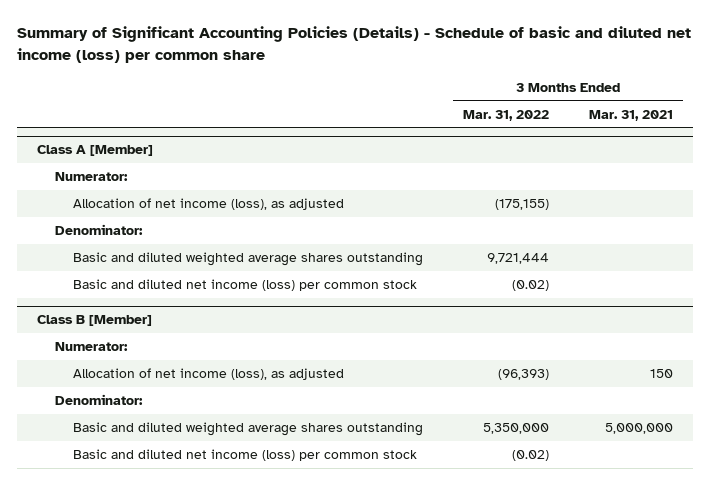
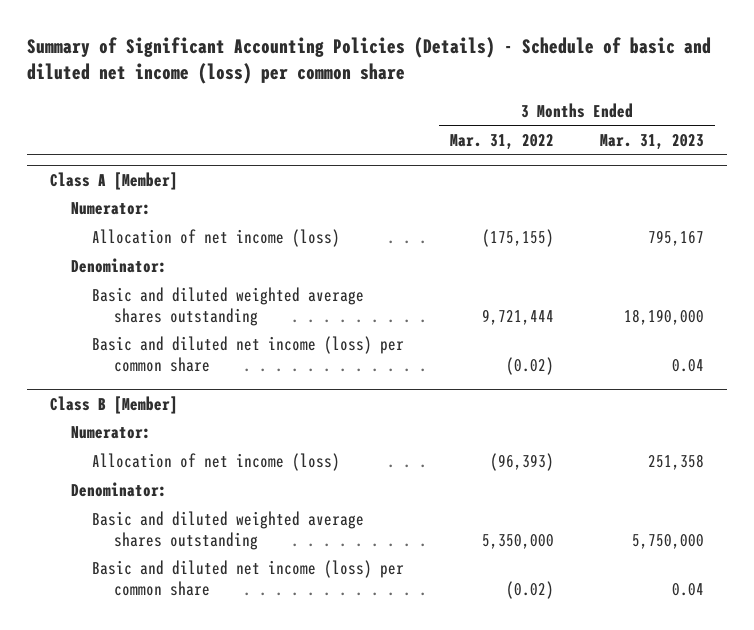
- | 3 Months Ended Mar. 31, 2022 | 3 Months Ended Mar. 31, 2021
+ | 3 Months Ended Mar. 31, 2022 | 3 Months Ended Mar. 31, 2023
@ Class A [Member]
- Allocation of net income (loss), as adjusted | (175,155) |
+ Allocation of net income (loss) | (175,155) | 795,167
- Basic and diluted net income (loss) per common stock | (0.02) |
+ Basic and diluted net income (loss) per common share | (0.02) | 0.04
@ Class B [Member]
- Allocation of net income (loss), as adjusted | (96,393) | 150
+ Allocation of net income (loss) | (96,393) | 251,358
- Basic and diluted net income (loss) per common stock | (0.02) |
+ Basic and diluted net income (loss) per common share | (0.02) | 0.04

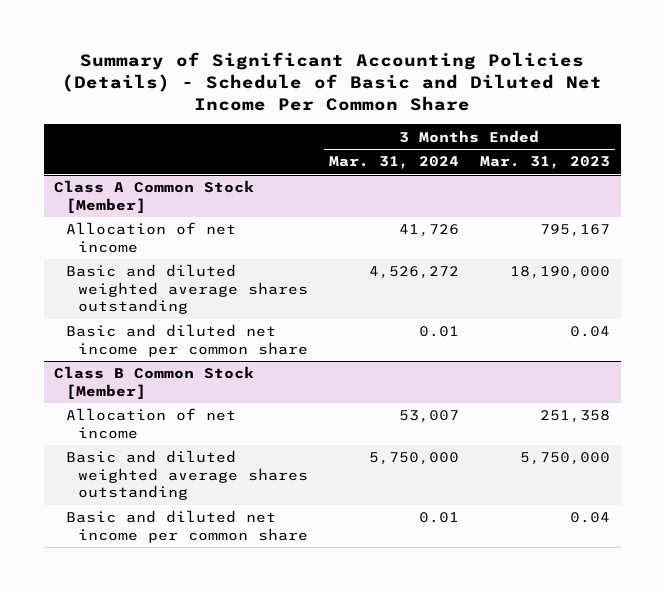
- Summary of Significant Accounting Policies (Details) - Schedule of basic and diluted net income (loss) per common share
+ Summary of Significant Accounting Policies (Details) - Schedule of Basic and Diluted Net Income Per Common Share
- | 3 Months Ended Mar. 31, 2022 | 3 Months Ended Mar. 31, 2023
+ | 3 Months Ended Mar. 31, 2024 | 3 Months Ended Mar. 31, 2023
- Class A [Member]
- Numerator:
- Allocation of net income (loss) | (175,155) | 795,167
- Denominator:
+ Class A Common Stock [Member]
+ Allocation of net income | 41,726 | 795,167
- Basic and diluted net income (loss) per common share | (0.02) | 0.04
- Class B [Member]
- Numerator:
- Allocation of net income (loss) | (96,393) | 251,358
- Denominator:
+ Basic and diluted net income per common share | 0.01 | 0.04
+ Class B Common Stock [Member]
+ Allocation of net income | 53,007 | 251,358
- Basic and diluted net income (loss) per common share | (0.02) | 0.04
+ Basic and diluted net income per common share | 0.01 | 0.04

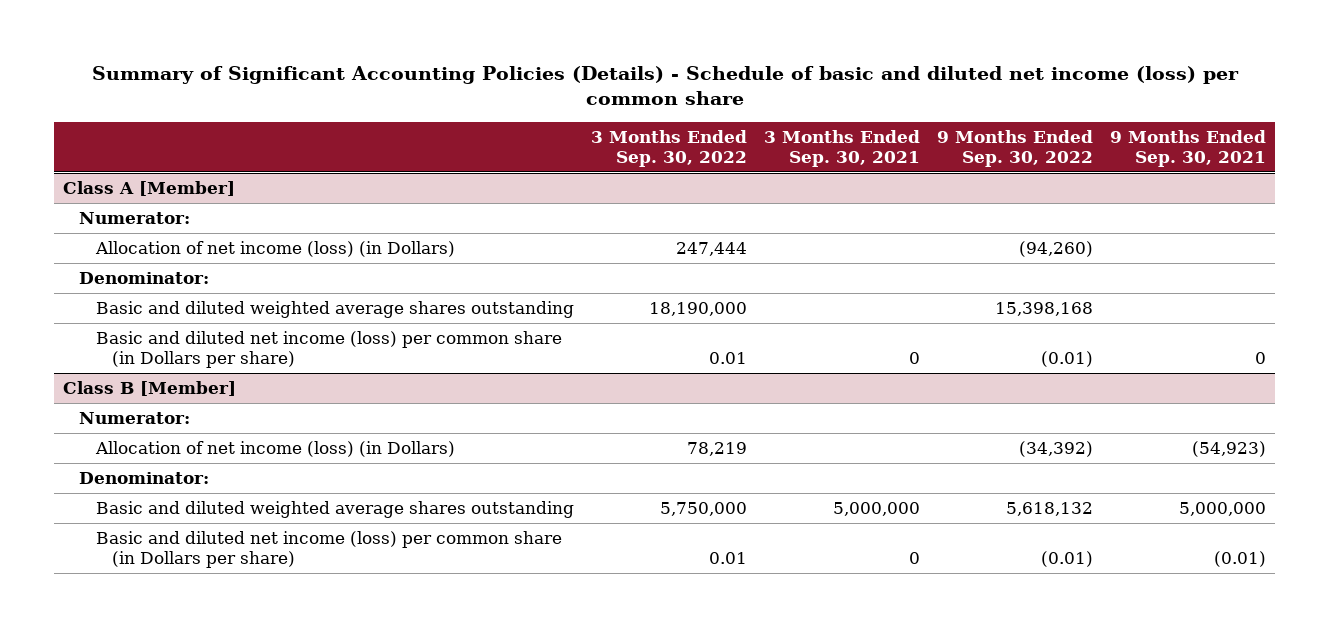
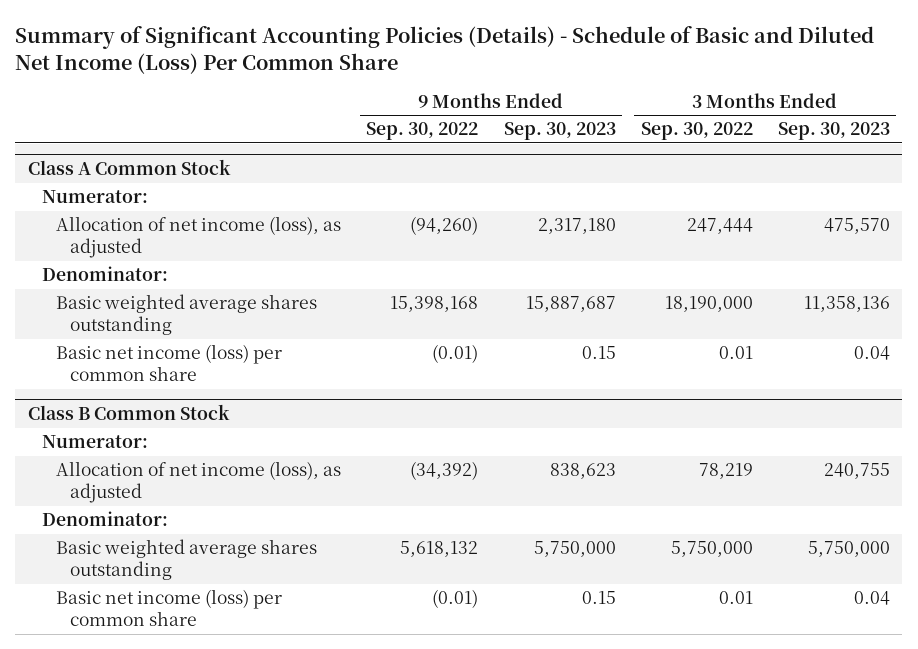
- Summary of Significant Accounting Policies (Details) - Schedule of basic and diluted net income (loss) per common share
+ Summary of Significant Accounting Policies (Details) - Schedule of Basic and Diluted Net Income (Loss) Per Common Share
- | 3 Months Ended Sep. 30, 2022 | 3 Months Ended Sep. 30, 2021 | 9 Months Ended Sep. 30, 2022 | 9 Months Ended Sep. 30, 2021
+ | 9 Months Ended Sep. 30, 2022 | 9 Months Ended Sep. 30, 2023 | 3 Months Ended Sep. 30, 2022 | 3 Months Ended Sep. 30, 2023
- Class A [Member]
+ Class A Common Stock
- Allocation of net income (loss) (in Dollars) | 247,444 | | (94,260) |
+ Allocation of net income (loss), as adjusted | (94,260) | 2,317,180 | 247,444 | 475,570
- Basic and diluted weighted average shares outstanding | 18,190,000 | | 15,398,168 |
- Basic and diluted net income (loss) per common share (in Dollars per share) | 0.01 | 0 | (0.01) | 0
- Class B [Member]
+ Basic weighted average shares outstanding | 15,398,168 | 15,887,687 | 18,190,000 | 11,358,136
+ Basic net income (loss) per common share | (0.01) | 0.15 | 0.01 | 0.04
+ Class B Common Stock
- Allocation of net income (loss) (in Dollars) | 78,219 | | (34,392) | (54,923)
+ Allocation of net income (loss), as adjusted | (34,392) | 838,623 | 78,219 | 240,755
- Basic and diluted weighted average shares outstanding | 5,750,000 | 5,000,000 | 5,618,132 | 5,000,000
- Basic and diluted net income (loss) per common share (in Dollars per share) | 0.01 | 0 | (0.01) | (0.01)
+ Basic weighted average shares outstanding | 5,618,132 | 5,750,000 | 5,750,000 | 5,750,000
+ Basic net income (loss) per common share | (0.01) | 0.15 | 0.01 | 0.04

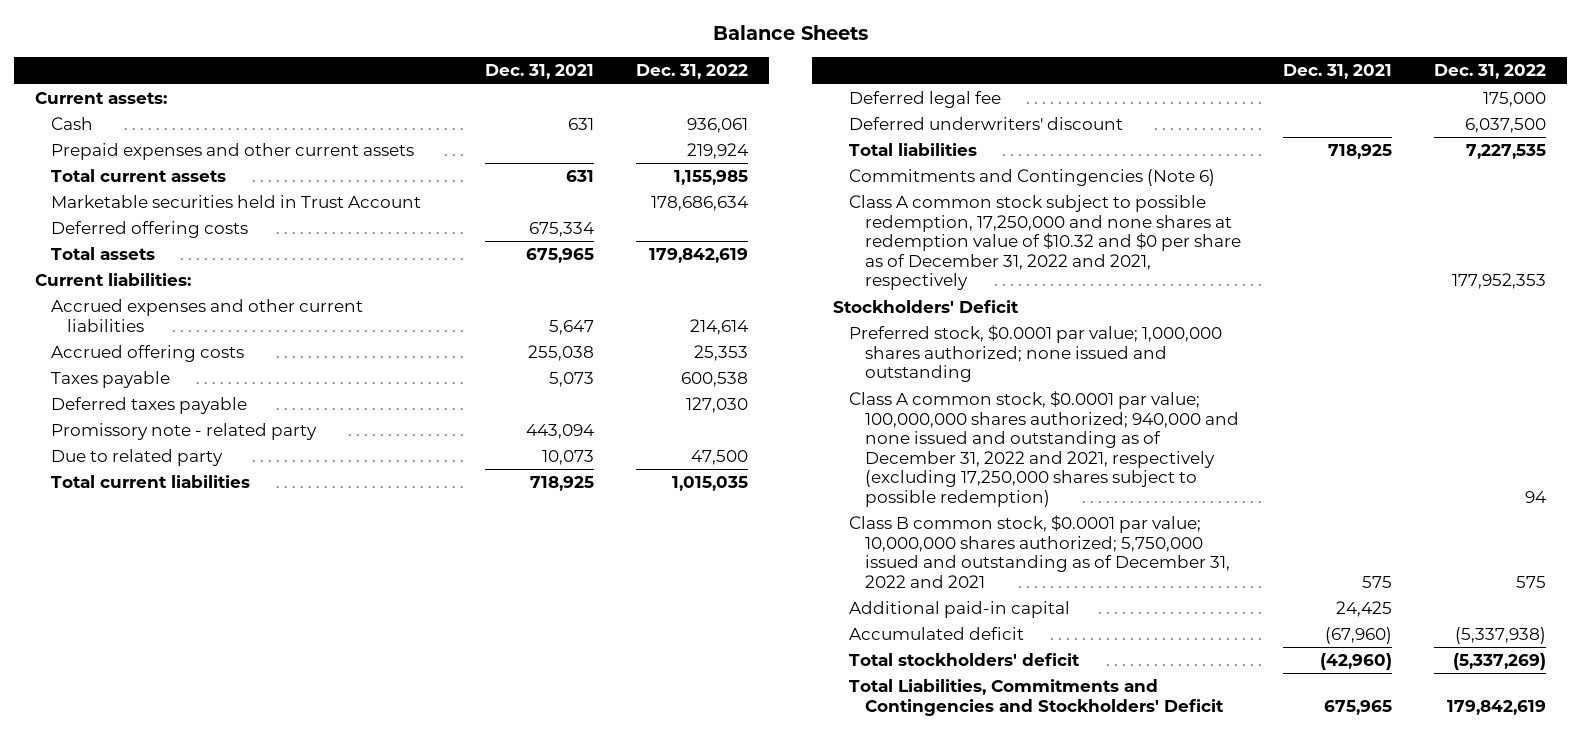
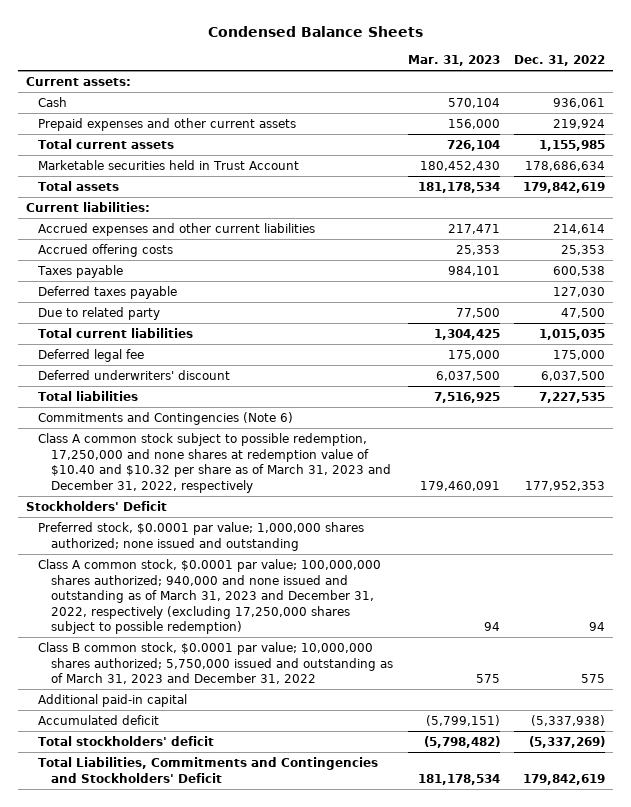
- Balance Sheets
+ Condensed Balance Sheets
- | Dec. 31, 2021 | Dec. 31, 2022
+ | Mar. 31, 2023 | Dec. 31, 2022
- Deferred offering costs | 675,334 |
- Promissory note - related party | 443,094 |
- Class A common stock subject to possible redemption, 17,250,000 and none shares at redemption value of $10.32 and $0 per share as of December 31, 2022 and 2021, respectively | | 177,952,353
+ Class A common stock subject to possible redemption, 17,250,000 and none shares at redemption value of $10.40 and $10.32 per share as of March 31, 2023 and December 31, 2022, respectively | 179,460,091 | 177,952,353
- Class A common stock, $0.0001 par value; 100,000,000 shares authorized; 940,000 and none issued and outstanding as of December 31, 2022 and 2021, respectively (excluding 17,250,000 shares subject to possible redemption) | | 94
- Class B common stock, $0.0001 par value; 10,000,000 shares authorized; 5,750,000 issued and outstanding as of December 31, 2022 and 2021 | 575 | 575
+ Class A common stock, $0.0001 par value; 100,000,000 shares authorized; 940,000 and none issued and outstanding as of March 31, 2023 and December 31, 2022, respectively (excluding 17,250,000 shares subject to possible redemption) | 94 | 94
+ Class B common stock, $0.0001 par value; 10,000,000 shares authorized; 5,750,000 issued and outstanding as of March 31, 2023 and December 31, 2022 | 575 | 575

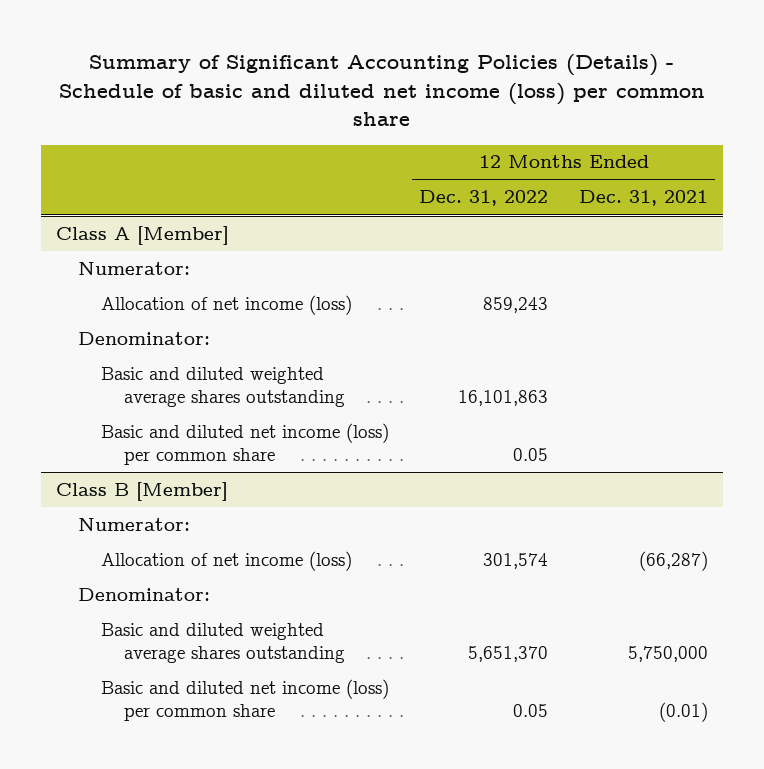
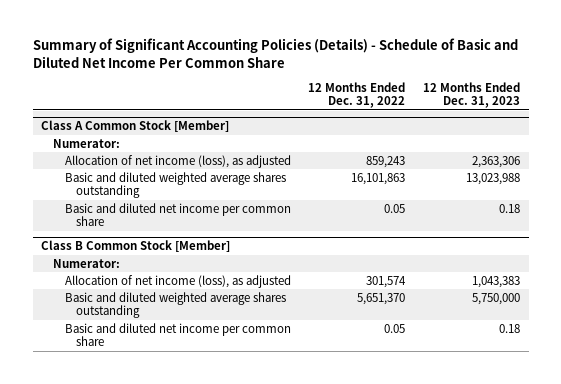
- Summary of Significant Accounting Policies (Details) - Schedule of basic and diluted net income (loss) per common share
+ Summary of Significant Accounting Policies (Details) - Schedule of Basic and Diluted Net Income Per Common Share
- | 12 Months Ended Dec. 31, 2022 | 12 Months Ended Dec. 31, 2021
+ | 12 Months Ended Dec. 31, 2022 | 12 Months Ended Dec. 31, 2023
- Class A [Member]
+ Class A Common Stock [Member]
- Allocation of net income (loss) | 859,243 |
- Denominator:
+ Allocation of net income (loss), as adjusted | 859,243 | 2,363,306
- Basic and diluted net income (loss) per common share | 0.05 |
- Class B [Member]
+ Basic and diluted net income per common share | 0.05 | 0.18
+ Class B Common Stock [Member]
- Allocation of net income (loss) | 301,574 | (66,287)
- Denominator:
+ Allocation of net income (loss), as adjusted | 301,574 | 1,043,383
- Basic and diluted net income (loss) per common share | 0.05 | (0.01)
+ Basic and diluted net income per common share | 0.05 | 0.18

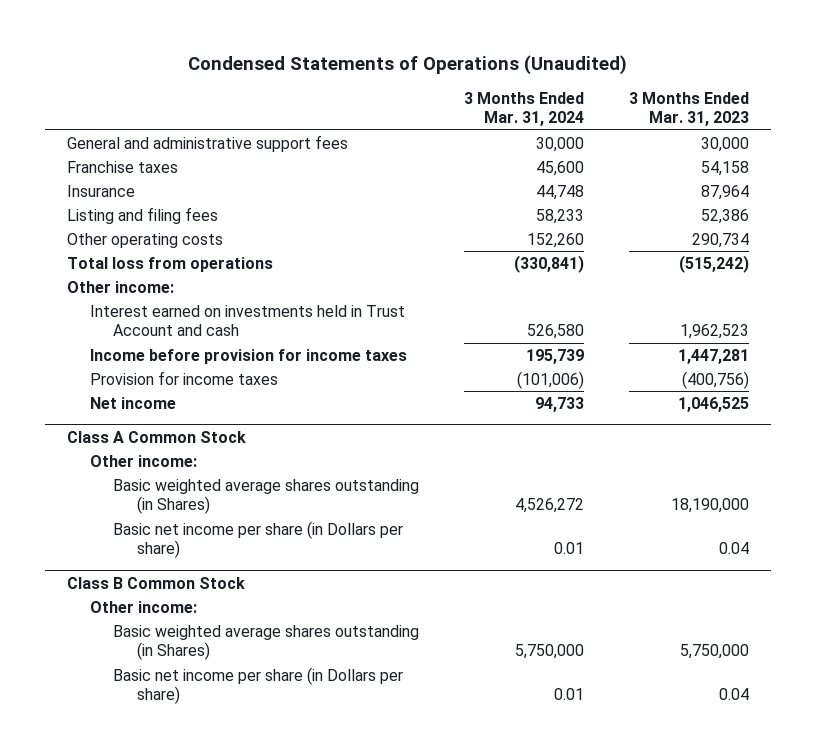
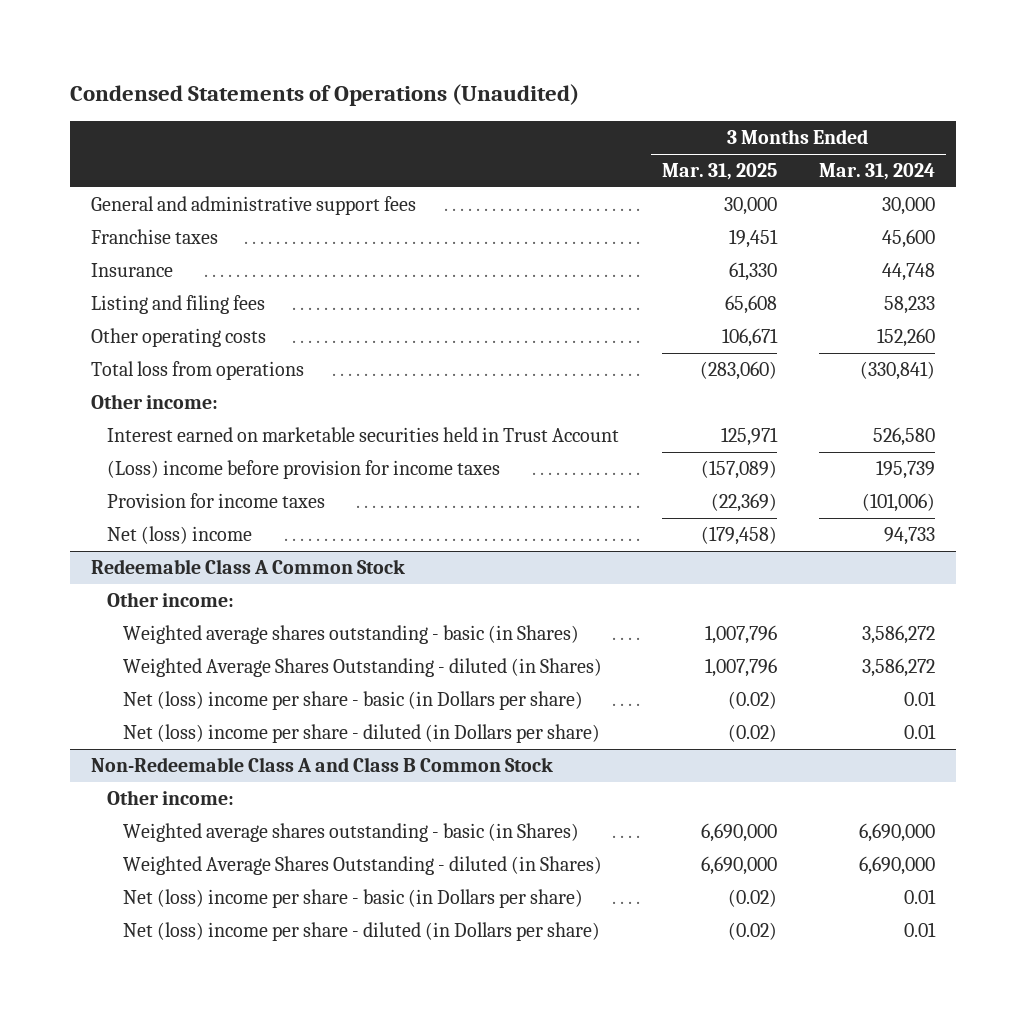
- | 3 Months Ended Mar. 31, 2024 | 3 Months Ended Mar. 31, 2023
+ | 3 Months Ended Mar. 31, 2025 | 3 Months Ended Mar. 31, 2024
- Interest earned on investments held in Trust Account and cash | 526,580 | 1,962,523
- Income before provision for income taxes | 195,739 | 1,447,281
+ Interest earned on marketable securities held in Trust Account | 125,971 | 526,580
+ (Loss) income before provision for income taxes | (157,089) | 195,739
- Net income | 94,733 | 1,046,525
- Class A Common Stock
+ Net (loss) income | (179,458) | 94,733
+ Redeemable Class A Common Stock
- Basic weighted average shares outstanding (in Shares) | 4,526,272 | 18,190,000
- Basic net income per share (in Dollars per share) | 0.01 | 0.04
- Class B Common Stock
+ Weighted average shares outstanding - basic (in Shares) | 1,007,796 | 3,586,272
+ Weighted Average Shares Outstanding - diluted (in Shares) | 1,007,796 | 3,586,272
+ Net (loss) income per share - basic (in Dollars per share) | (0.02) | 0.01
+ Net (loss) income per share - diluted (in Dollars per share) | (0.02) | 0.01
+ Non-Redeemable Class A and Class B Common Stock
- Basic weighted average shares outstanding (in Shares) | 5,750,000 | 5,750,000
- Basic net income per share (in Dollars per share) | 0.01 | 0.04
+ Weighted average shares outstanding - basic (in Shares) | 6,690,000 | 6,690,000
+ Weighted Average Shares Outstanding - diluted (in Shares) | 6,690,000 | 6,690,000
+ Net (loss) income per share - basic (in Dollars per share) | (0.02) | 0.01
+ Net (loss) income per share - diluted (in Dollars per share) | (0.02) | 0.01

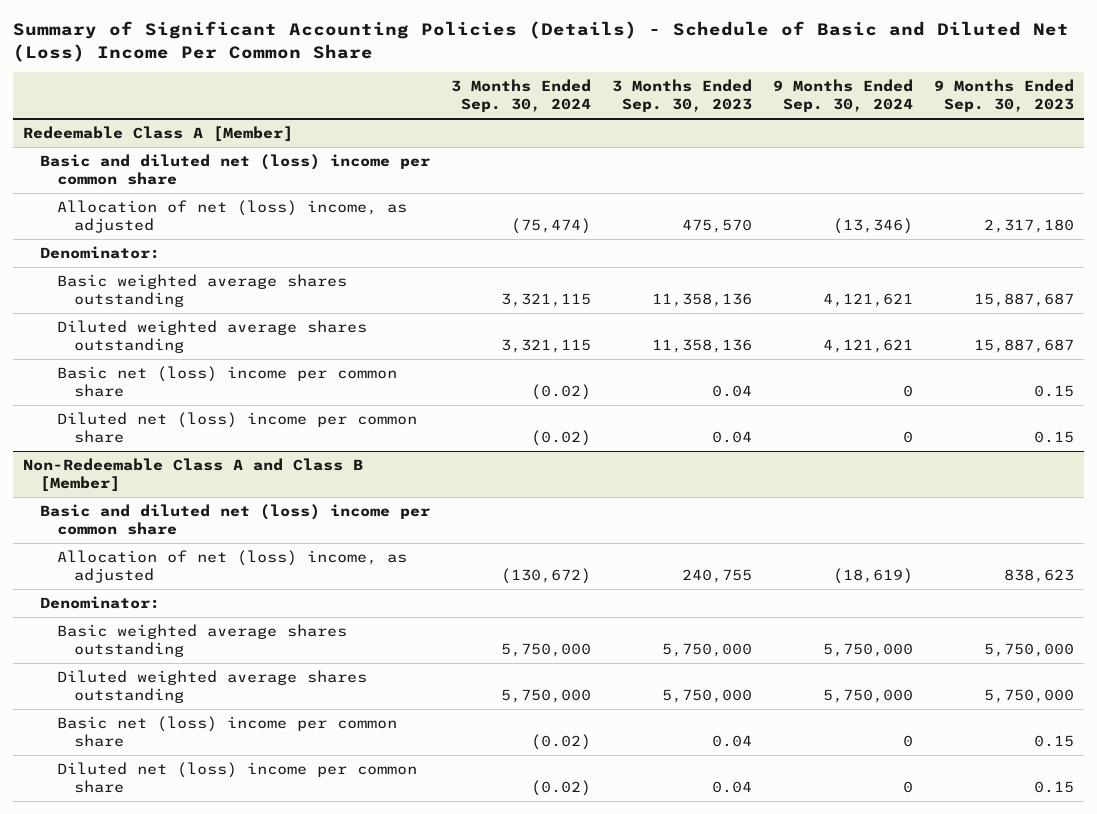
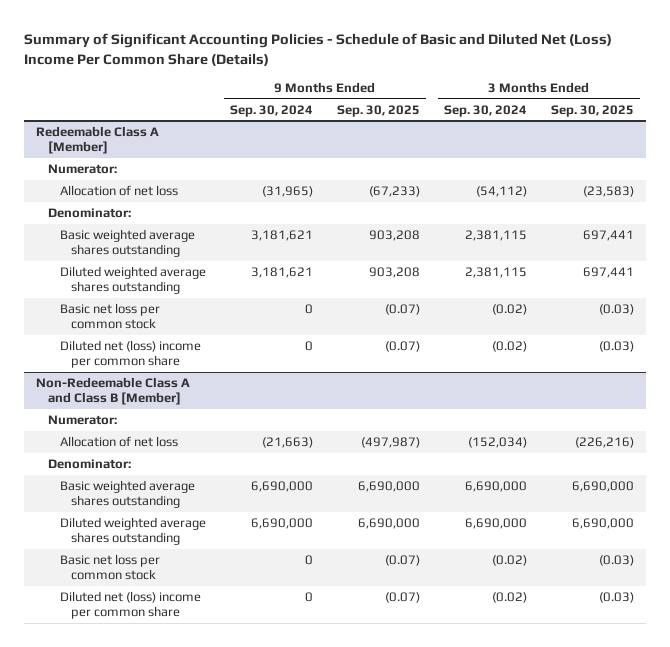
- Summary of Significant Accounting Policies (Details) - Schedule of Basic and Diluted Net (Loss) Income Per Common Share
+ Summary of Significant Accounting Policies - Schedule of Basic and Diluted Net (Loss) Income Per Common Share (Details)
- | 3 Months Ended Sep. 30, 2024 | 3 Months Ended Sep. 30, 2023 | 9 Months Ended Sep. 30, 2024 | 9 Months Ended Sep. 30, 2023
+ | 9 Months Ended Sep. 30, 2024 | 9 Months Ended Sep. 30, 2025 | 3 Months Ended Sep. 30, 2024 | 3 Months Ended Sep. 30, 2025
@ Redeemable Class A [Member]
- Basic and diluted net (loss) income per common share
- Allocation of net (loss) income, as adjusted | (75,474) | 475,570 | (13,346) | 2,317,180
+ Numerator:
+ Allocation of net loss | (31,965) | (67,233) | (54,112) | (23,583)
- Basic weighted average shares outstanding | 3,321,115 | 11,358,136 | 4,121,621 | 15,887,687
- Diluted weighted average shares outstanding | 3,321,115 | 11,358,136 | 4,121,621 | 15,887,687
- Basic net (loss) income per common share | (0.02) | 0.04 | 0 | 0.15
+ Basic weighted average shares outstanding | 3,181,621 | 903,208 | 2,381,115 | 697,441
+ Diluted weighted average shares outstanding | 3,181,621 | 903,208 | 2,381,115 | 697,441
+ Basic net loss per common stock | 0 | (0.07) | (0.02) | (0.03)
@ Non-Redeemable Class A and Class B [Member]
- Basic and diluted net (loss) income per common share
- Allocation of net (loss) income, as adjusted | (130,672) | 240,755 | (18,619) | 838,623
+ Numerator:
+ Allocation of net loss | (21,663) | (497,987) | (152,034) | (226,216)
- Basic weighted average shares outstanding | 5,750,000 | 5,750,000 | 5,750,000 | 5,750,000
- Diluted weighted average shares outstanding | 5,750,000 | 5,750,000 | 5,750,000 | 5,750,000
- Basic net (loss) income per common share | (0.02) | 0.04 | 0 | 0.15
+ Basic weighted average shares outstanding | 6,690,000 | 6,690,000 | 6,690,000 | 6,690,000
+ Diluted weighted average shares outstanding | 6,690,000 | 6,690,000 | 6,690,000 | 6,690,000
+ Basic net loss per common stock | 0 | (0.07) | (0.02) | (0.03)

